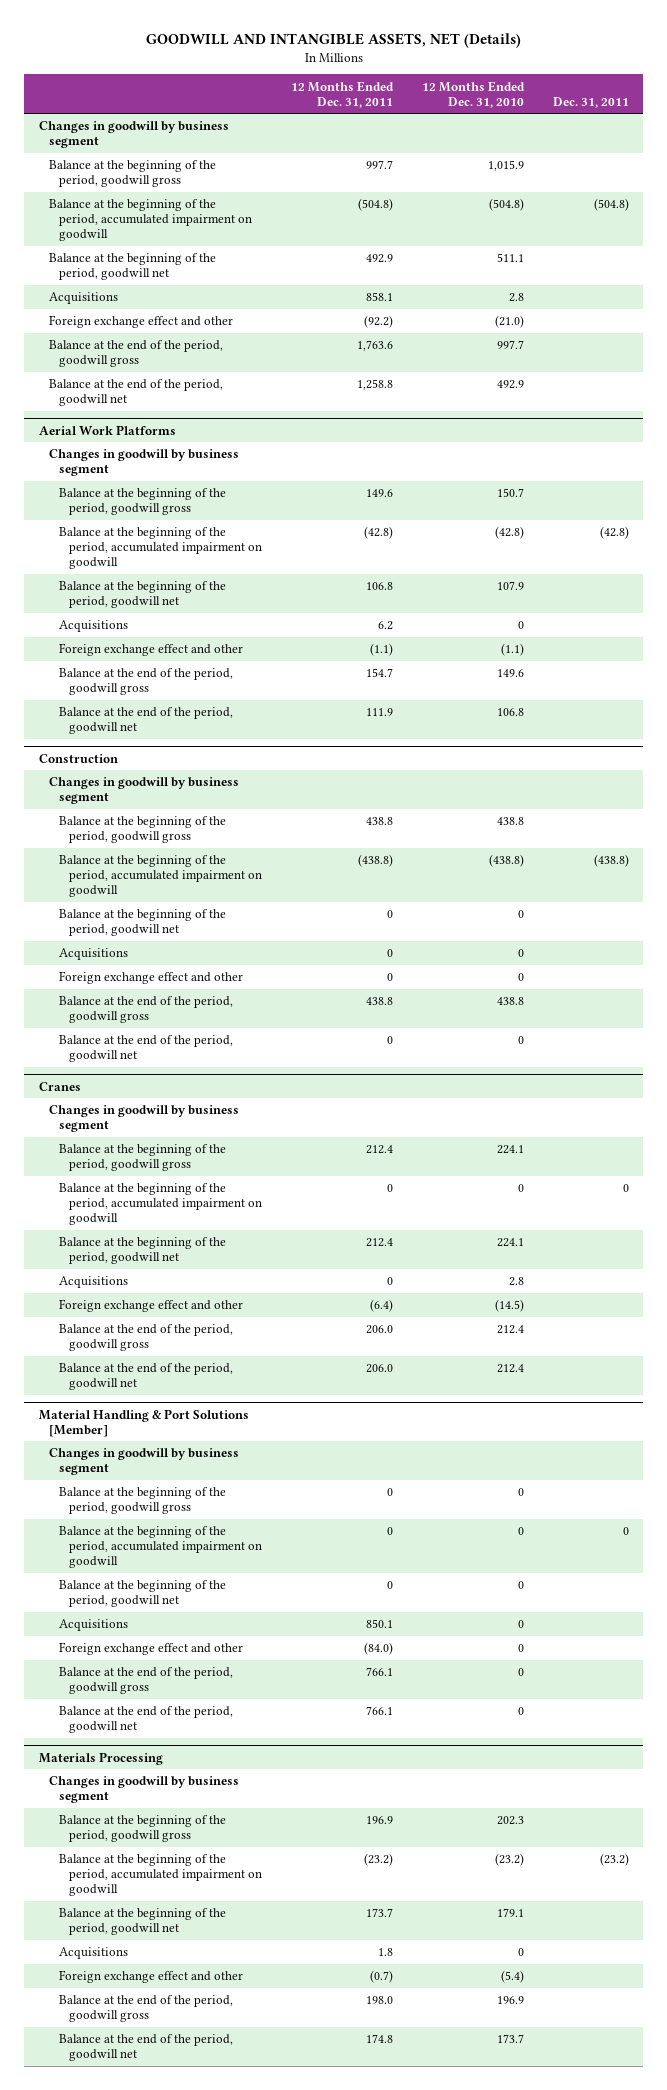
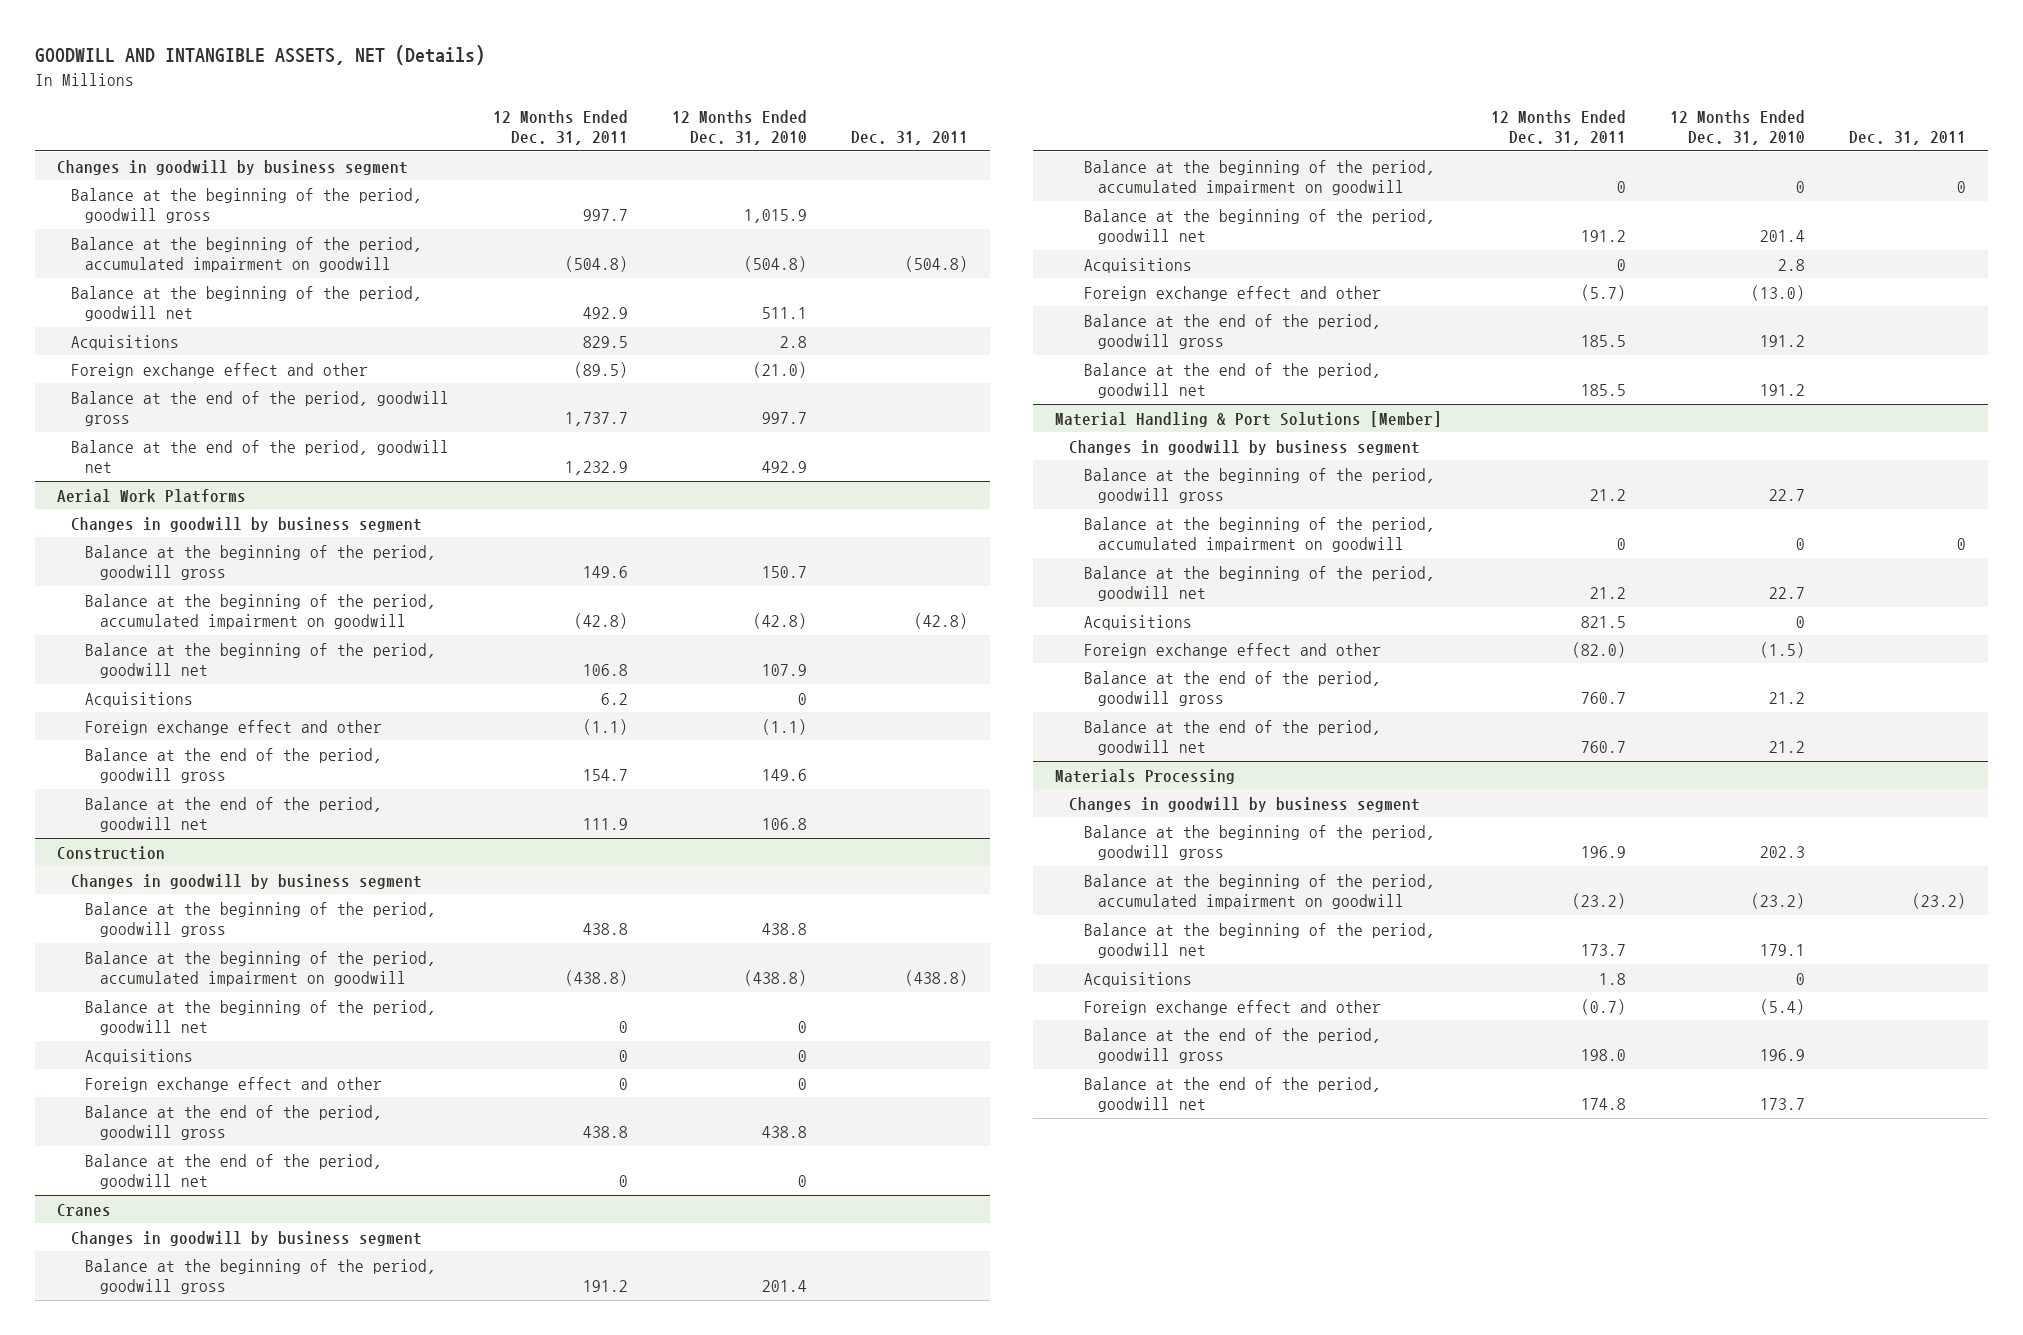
- Acquisitions | 858.1 | 2.8 |
- Foreign exchange effect and other | (92.2) | (21.0) |
- Balance at the end of the period, goodwill gross | 1,763.6 | 997.7 |
- Balance at the end of the period, goodwill net | 1,258.8 | 492.9 |
+ Acquisitions | 829.5 | 2.8 |
+ Foreign exchange effect and other | (89.5) | (21.0) |
+ Balance at the end of the period, goodwill gross | 1,737.7 | 997.7 |
+ Balance at the end of the period, goodwill net | 1,232.9 | 492.9 |
@ Cranes
- Balance at the beginning of the period, goodwill gross | 212.4 | 224.1 |
+ Balance at the beginning of the period, goodwill gross | 191.2 | 201.4 |
- Balance at the beginning of the period, goodwill net | 212.4 | 224.1 |
+ Balance at the beginning of the period, goodwill net | 191.2 | 201.4 |
- Foreign exchange effect and other | (6.4) | (14.5) |
- Balance at the end of the period, goodwill gross | 206.0 | 212.4 |
- Balance at the end of the period, goodwill net | 206.0 | 212.4 |
+ Foreign exchange effect and other | (5.7) | (13.0) |
+ Balance at the end of the period, goodwill gross | 185.5 | 191.2 |
+ Balance at the end of the period, goodwill net | 185.5 | 191.2 |
@ Material Handling & Port Solutions [Member]
- Balance at the beginning of the period, goodwill gross | 0 | 0 |
+ Balance at the beginning of the period, goodwill gross | 21.2 | 22.7 |
- Balance at the beginning of the period, goodwill net | 0 | 0 |
- Acquisitions | 850.1 | 0 |
- Foreign exchange effect and other | (84.0) | 0 |
- Balance at the end of the period, goodwill gross | 766.1 | 0 |
- Balance at the end of the period, goodwill net | 766.1 | 0 |
+ Balance at the beginning of the period, goodwill net | 21.2 | 22.7 |
+ Acquisitions | 821.5 | 0 |
+ Foreign exchange effect and other | (82.0) | (1.5) |
+ Balance at the end of the period, goodwill gross | 760.7 | 21.2 |
+ Balance at the end of the period, goodwill net | 760.7 | 21.2 |

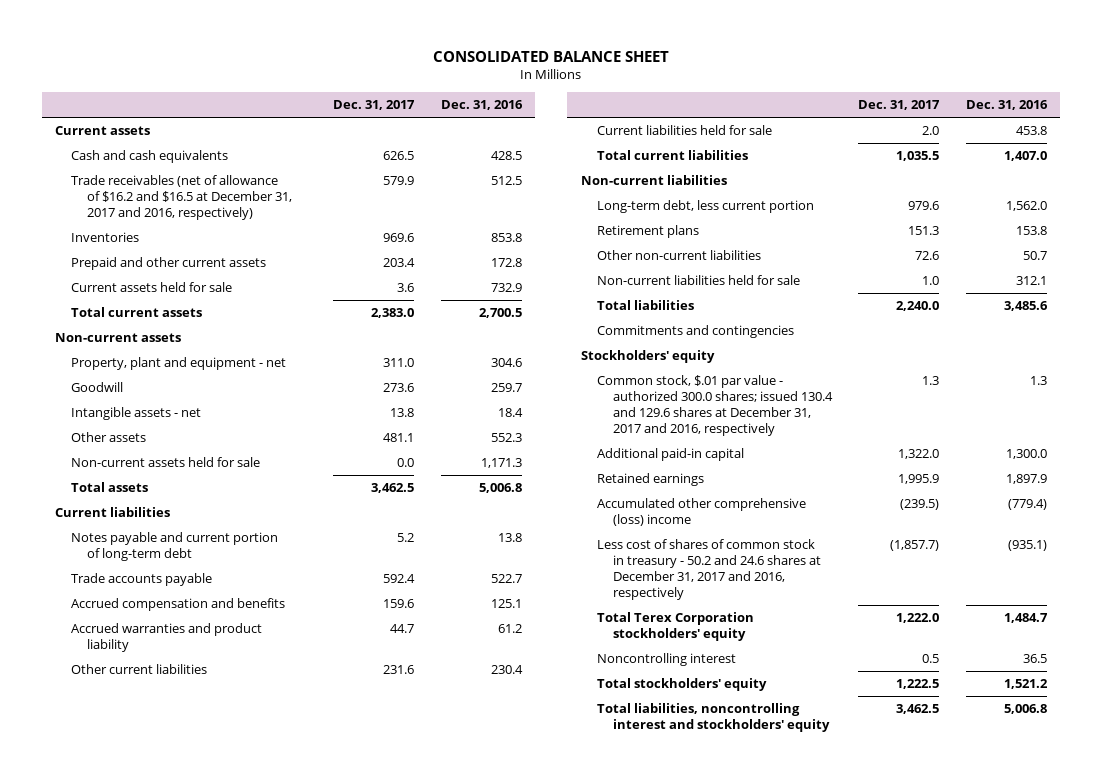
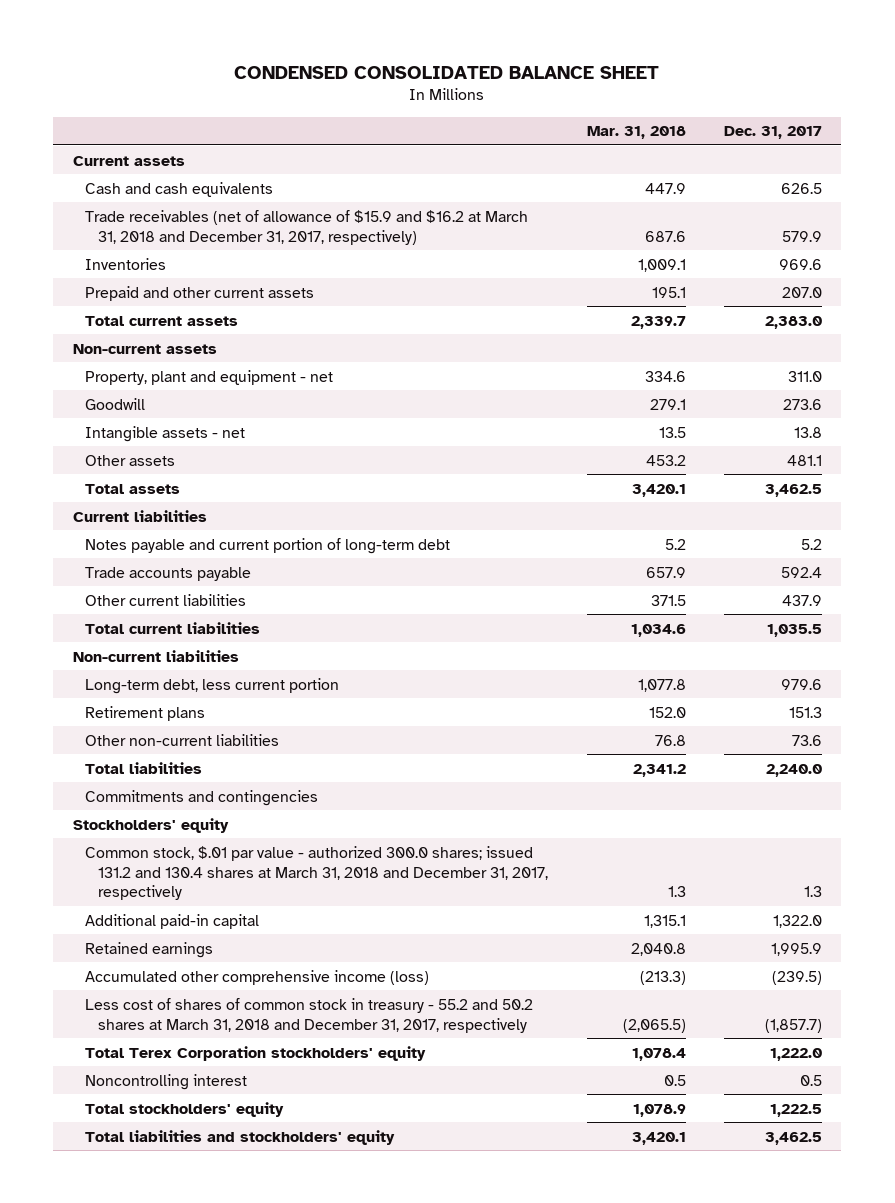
- CONSOLIDATED BALANCE SHEET
+ CONDENSED CONSOLIDATED BALANCE SHEET
- | Dec. 31, 2017 | Dec. 31, 2016
+ | Mar. 31, 2018 | Dec. 31, 2017
- Trade receivables (net of allowance of $16.2 and $16.5 at December 31, 2017 and 2016, respectively) | 579.9 | 512.5
+ Trade receivables (net of allowance of $15.9 and $16.2 at March 31, 2018 and December 31, 2017, respectively) | 687.6 | 579.9
- Prepaid and other current assets | 203.4 | 172.8
- Current assets held for sale | 3.6 | 732.9
+ Prepaid and other current assets | 195.1 | 207.0
- Non-current assets held for sale | 0.0 | 1,171.3
- Accrued compensation and benefits | 159.6 | 125.1
- Accrued warranties and product liability | 44.7 | 61.2
- Other current liabilities | 231.6 | 230.4
- Current liabilities held for sale | 2.0 | 453.8
+ Other current liabilities | 371.5 | 437.9
- Other non-current liabilities | 72.6 | 50.7
- Non-current liabilities held for sale | 1.0 | 312.1
+ Other non-current liabilities | 76.8 | 73.6
- Common stock, $.01 par value - authorized 300.0 shares; issued 130.4 and 129.6 shares at December 31, 2017 and 2016, respectively | 1.3 | 1.3
+ Common stock, $.01 par value - authorized 300.0 shares; issued 131.2 and 130.4 shares at March 31, 2018 and December 31, 2017, respectively | 1.3 | 1.3
- Accumulated other comprehensive (loss) income | (239.5) | (779.4)
- Less cost of shares of common stock in treasury - 50.2 and 24.6 shares at December 31, 2017 and 2016, respectively | (1,857.7) | (935.1)
+ Accumulated other comprehensive income (loss) | (213.3) | (239.5)
+ Less cost of shares of common stock in treasury - 55.2 and 50.2 shares at March 31, 2018 and December 31, 2017, respectively | (2,065.5) | (1,857.7)
- Total liabilities, noncontrolling interest and stockholders' equity | 3,462.5 | 5,006.8
+ Total liabilities and stockholders' equity | 3,420.1 | 3,462.5

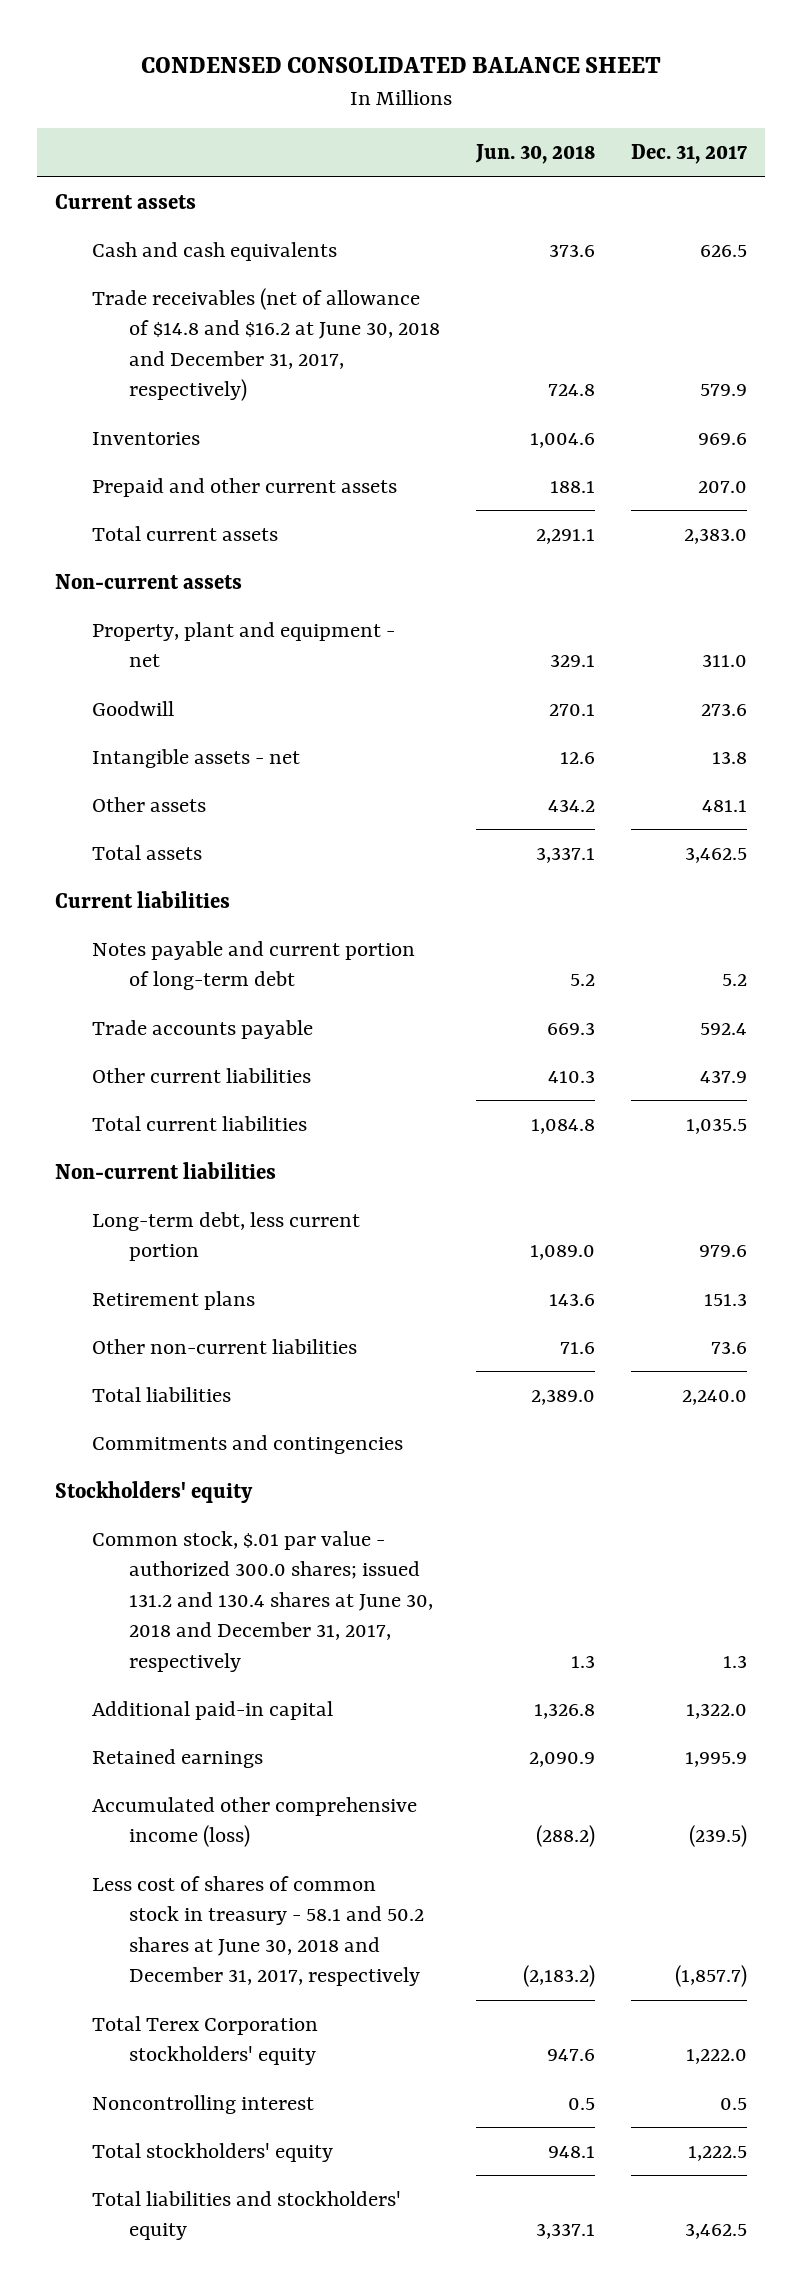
- | Mar. 31, 2018 | Dec. 31, 2017
+ | Jun. 30, 2018 | Dec. 31, 2017
- Trade receivables (net of allowance of $15.9 and $16.2 at March 31, 2018 and December 31, 2017, respectively) | 687.6 | 579.9
+ Trade receivables (net of allowance of $14.8 and $16.2 at June 30, 2018 and December 31, 2017, respectively) | 724.8 | 579.9
- Common stock, $.01 par value - authorized 300.0 shares; issued 131.2 and 130.4 shares at March 31, 2018 and December 31, 2017, respectively | 1.3 | 1.3
+ Common stock, $.01 par value - authorized 300.0 shares; issued 131.2 and 130.4 shares at June 30, 2018 and December 31, 2017, respectively | 1.3 | 1.3
- Less cost of shares of common stock in treasury - 55.2 and 50.2 shares at March 31, 2018 and December 31, 2017, respectively | (2,065.5) | (1,857.7)
+ Less cost of shares of common stock in treasury - 58.1 and 50.2 shares at June 30, 2018 and December 31, 2017, respectively | (2,183.2) | (1,857.7)

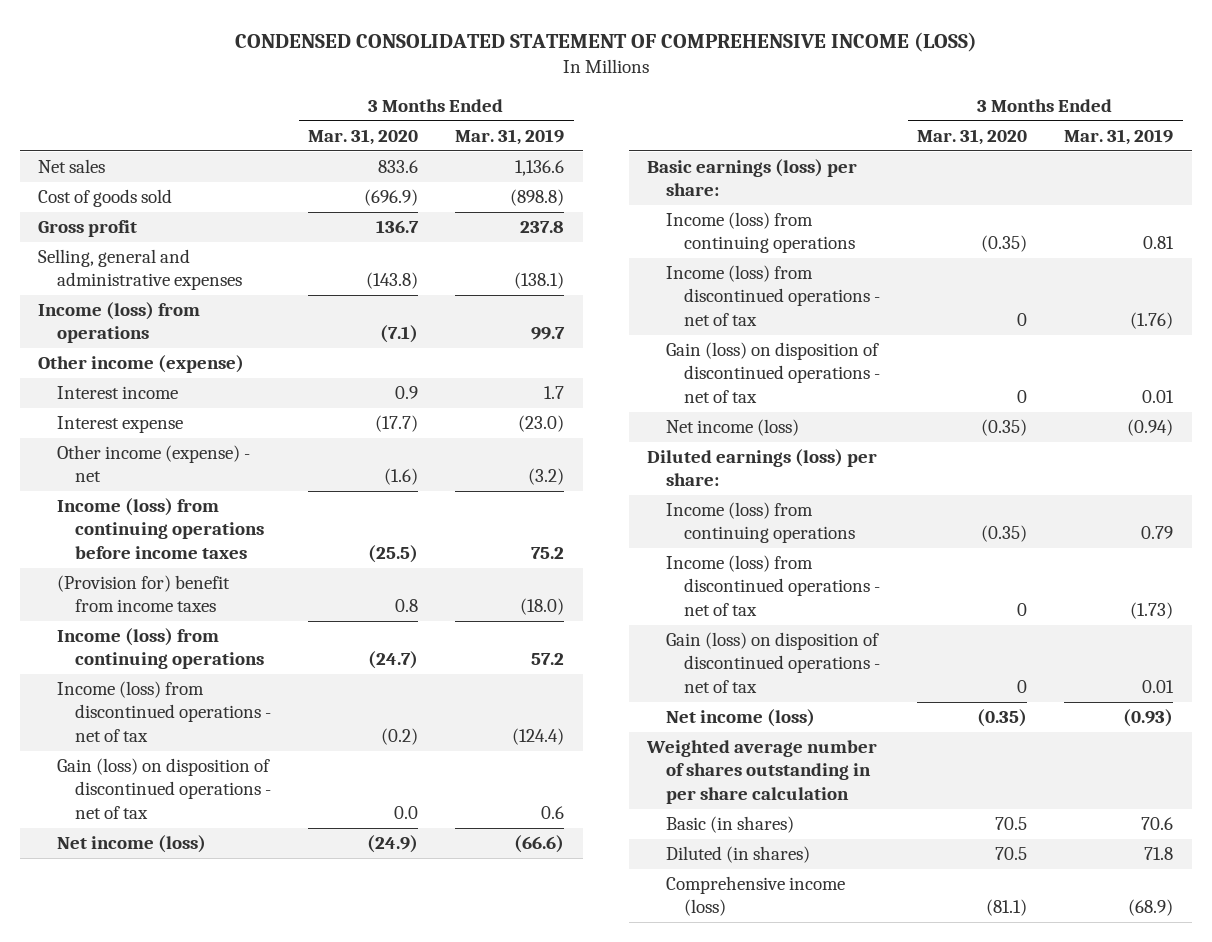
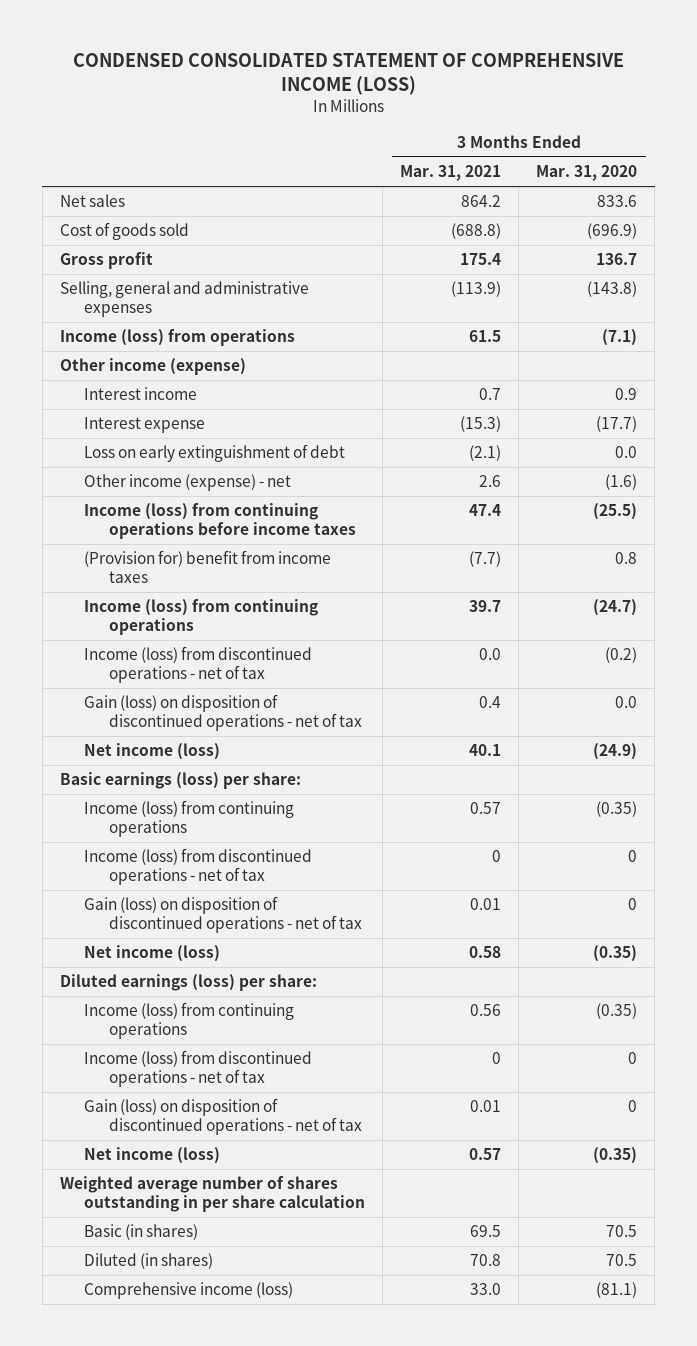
- | 3 Months Ended Mar. 31, 2020 | 3 Months Ended Mar. 31, 2019
+ | 3 Months Ended Mar. 31, 2021 | 3 Months Ended Mar. 31, 2020
+ Loss on early extinguishment of debt | (2.1) | 0.0

